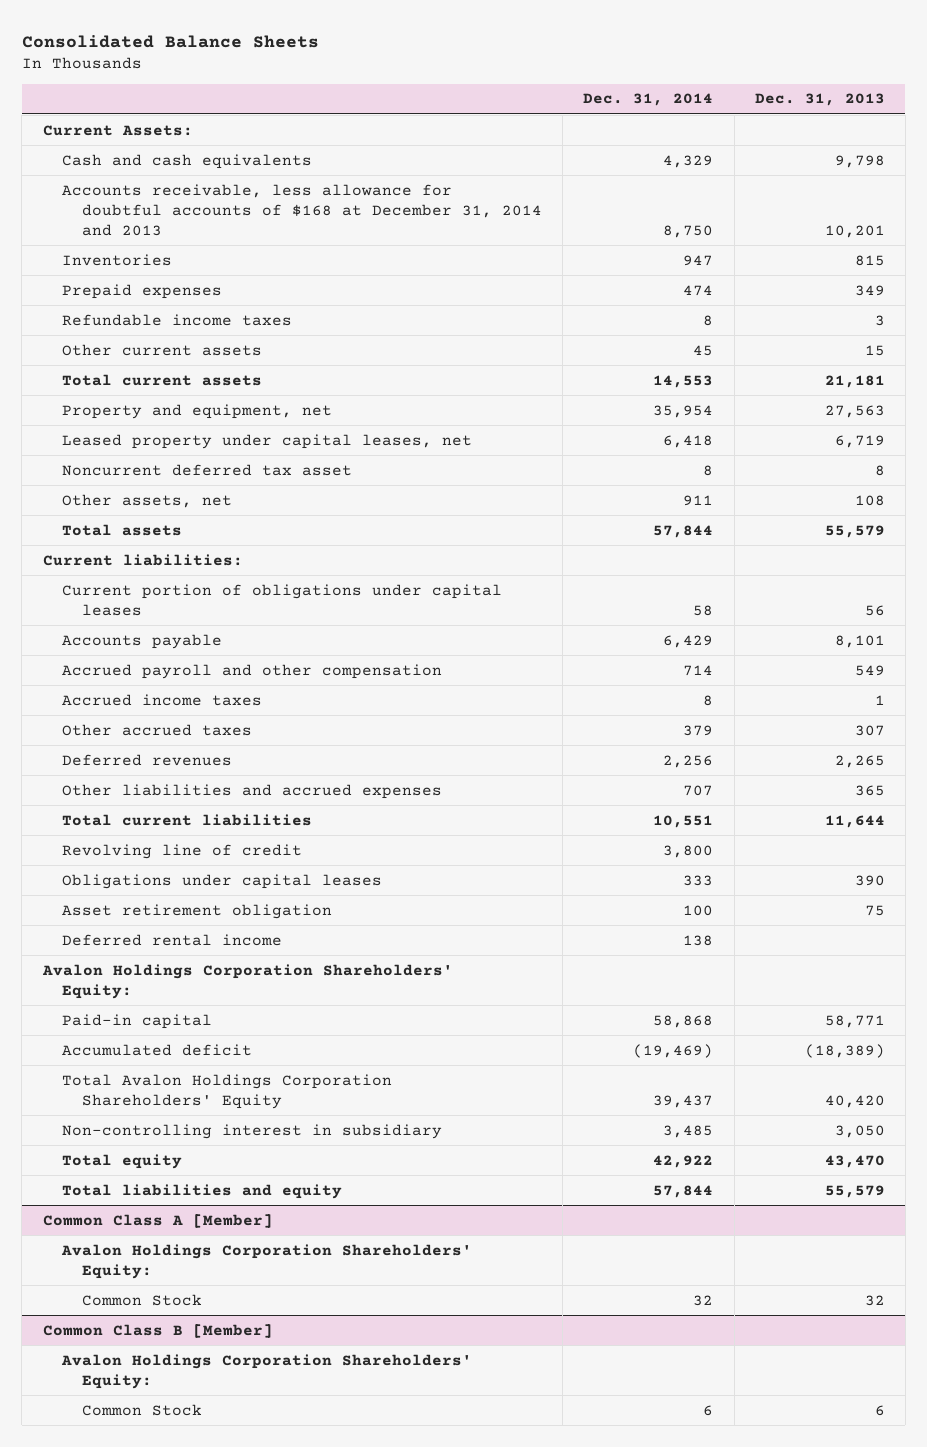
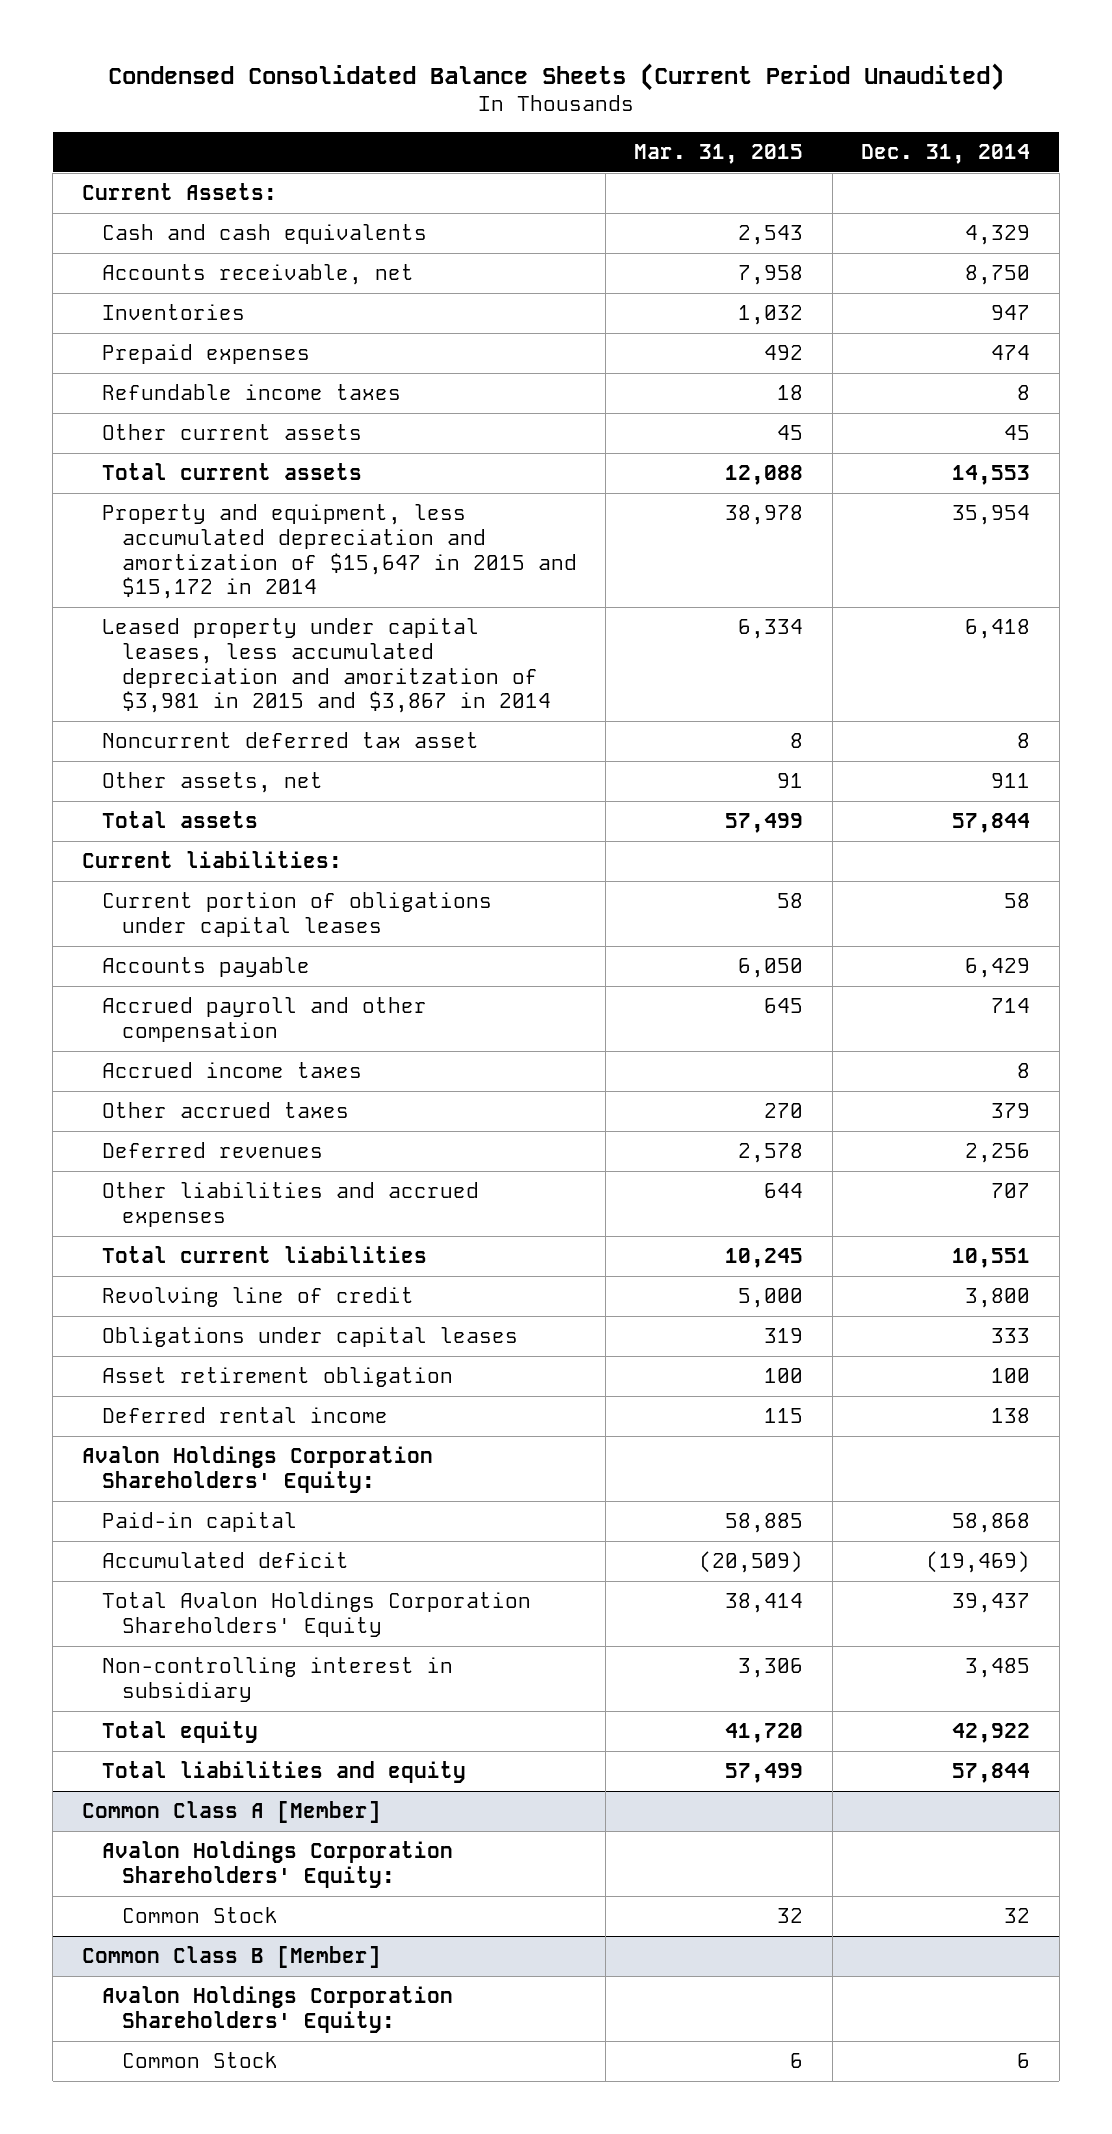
- Consolidated Balance Sheets
+ Condensed Consolidated Balance Sheets (Current Period Unaudited)
- | Dec. 31, 2014 | Dec. 31, 2013
+ | Mar. 31, 2015 | Dec. 31, 2014
- Accounts receivable, less allowance for doubtful accounts of $168 at December 31, 2014 and 2013 | 8,750 | 10,201
+ Accounts receivable, net | 7,958 | 8,750
- Property and equipment, net | 35,954 | 27,563
- Leased property under capital leases, net | 6,418 | 6,719
+ Property and equipment, less accumulated depreciation and amortization of $15,647 in 2015 and $15,172 in 2014 | 38,978 | 35,954
+ Leased property under capital leases, less accumulated depreciation and amoritzation of $3,981 in 2015 and $3,867 in 2014 | 6,334 | 6,418

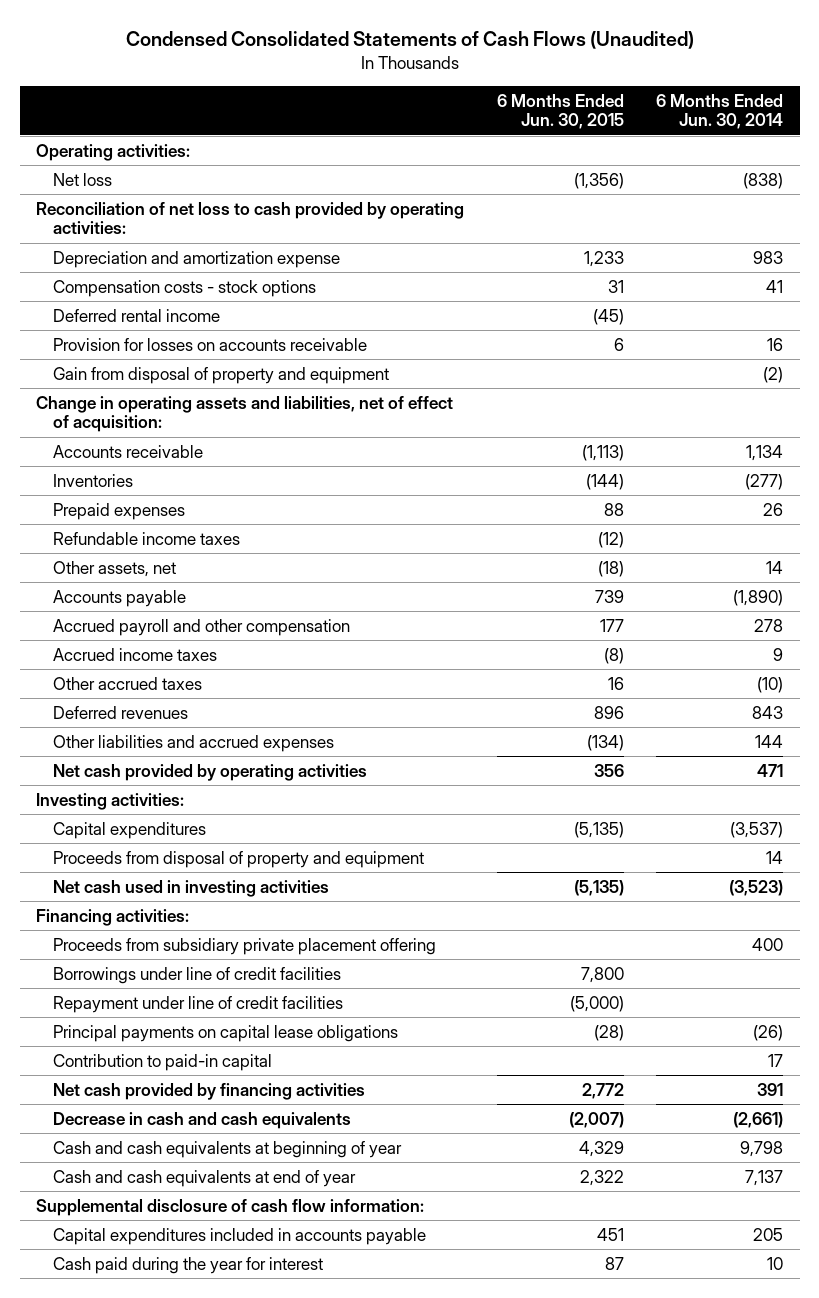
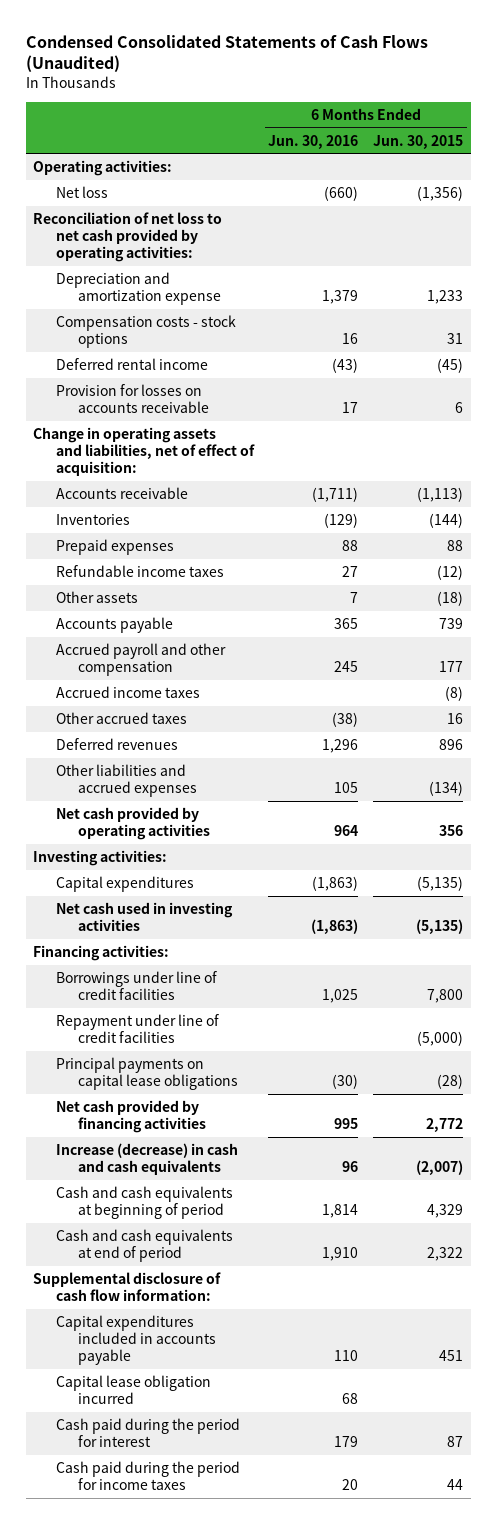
- | 6 Months Ended Jun. 30, 2015 | 6 Months Ended Jun. 30, 2014
+ | 6 Months Ended Jun. 30, 2016 | 6 Months Ended Jun. 30, 2015
- Reconciliation of net loss to cash provided by operating activities:
+ Reconciliation of net loss to net cash provided by operating activities:
- Gain from disposal of property and equipment | | (2)
- Other assets, net | (18) | 14
+ Other assets | 7 | (18)
- Proceeds from disposal of property and equipment | | 14
- Proceeds from subsidiary private placement offering | | 400
- Contribution to paid-in capital | | 17
- Decrease in cash and cash equivalents | (2,007) | (2,661)
- Cash and cash equivalents at beginning of year | 4,329 | 9,798
- Cash and cash equivalents at end of year | 2,322 | 7,137
+ Increase (decrease) in cash and cash equivalents | 96 | (2,007)
+ Cash and cash equivalents at beginning of period | 1,814 | 4,329
+ Cash and cash equivalents at end of period | 1,910 | 2,322
- Cash paid during the year for interest | 87 | 10
+ Capital lease obligation incurred | 68 |
+ Cash paid during the period for interest | 179 | 87
+ Cash paid during the period for income taxes | 20 | 44

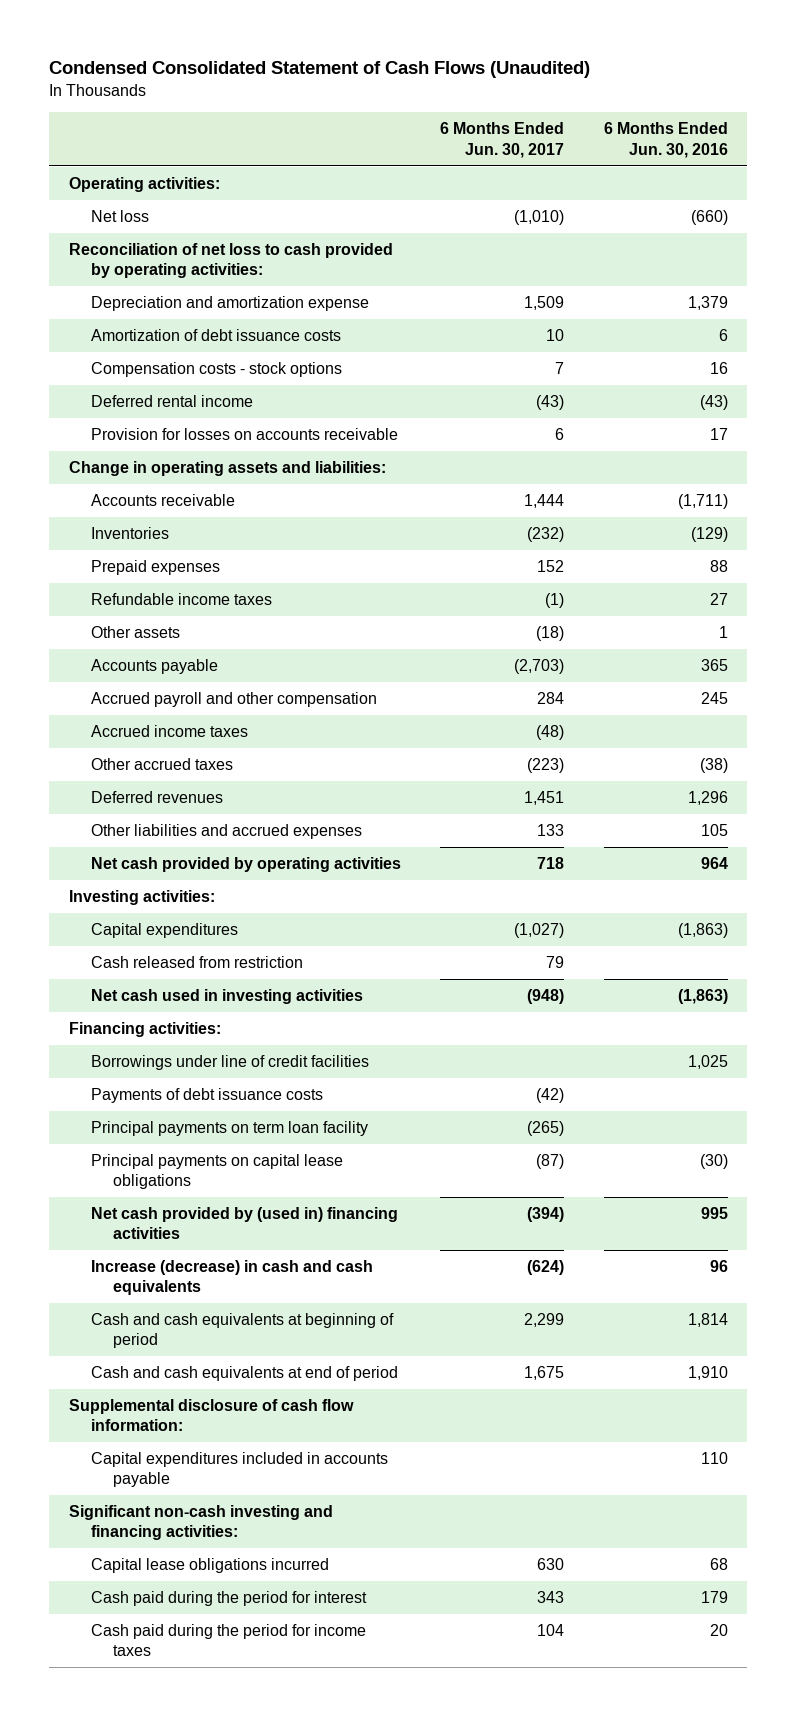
- Condensed Consolidated Statements of Cash Flows (Unaudited)
+ Condensed Consolidated Statement of Cash Flows (Unaudited)
- | 6 Months Ended Jun. 30, 2016 | 6 Months Ended Jun. 30, 2015
+ | 6 Months Ended Jun. 30, 2017 | 6 Months Ended Jun. 30, 2016
- Reconciliation of net loss to net cash provided by operating activities:
+ Reconciliation of net loss to cash provided by operating activities:
+ Amortization of debt issuance costs | 10 | 6
- Change in operating assets and liabilities, net of effect of acquisition:
+ Change in operating assets and liabilities:
- Other assets | 7 | (18)
+ Other assets | (18) | 1
+ Cash released from restriction | 79 |
- Repayment under line of credit facilities | | (5,000)
+ Payments of debt issuance costs | (42) |
+ Principal payments on term loan facility | (265) |
- Net cash provided by financing activities | 995 | 2,772
+ Net cash provided by (used in) financing activities | (394) | 995
- Capital lease obligation incurred | 68 |
+ Significant non-cash investing and financing activities:
+ Capital lease obligations incurred | 630 | 68

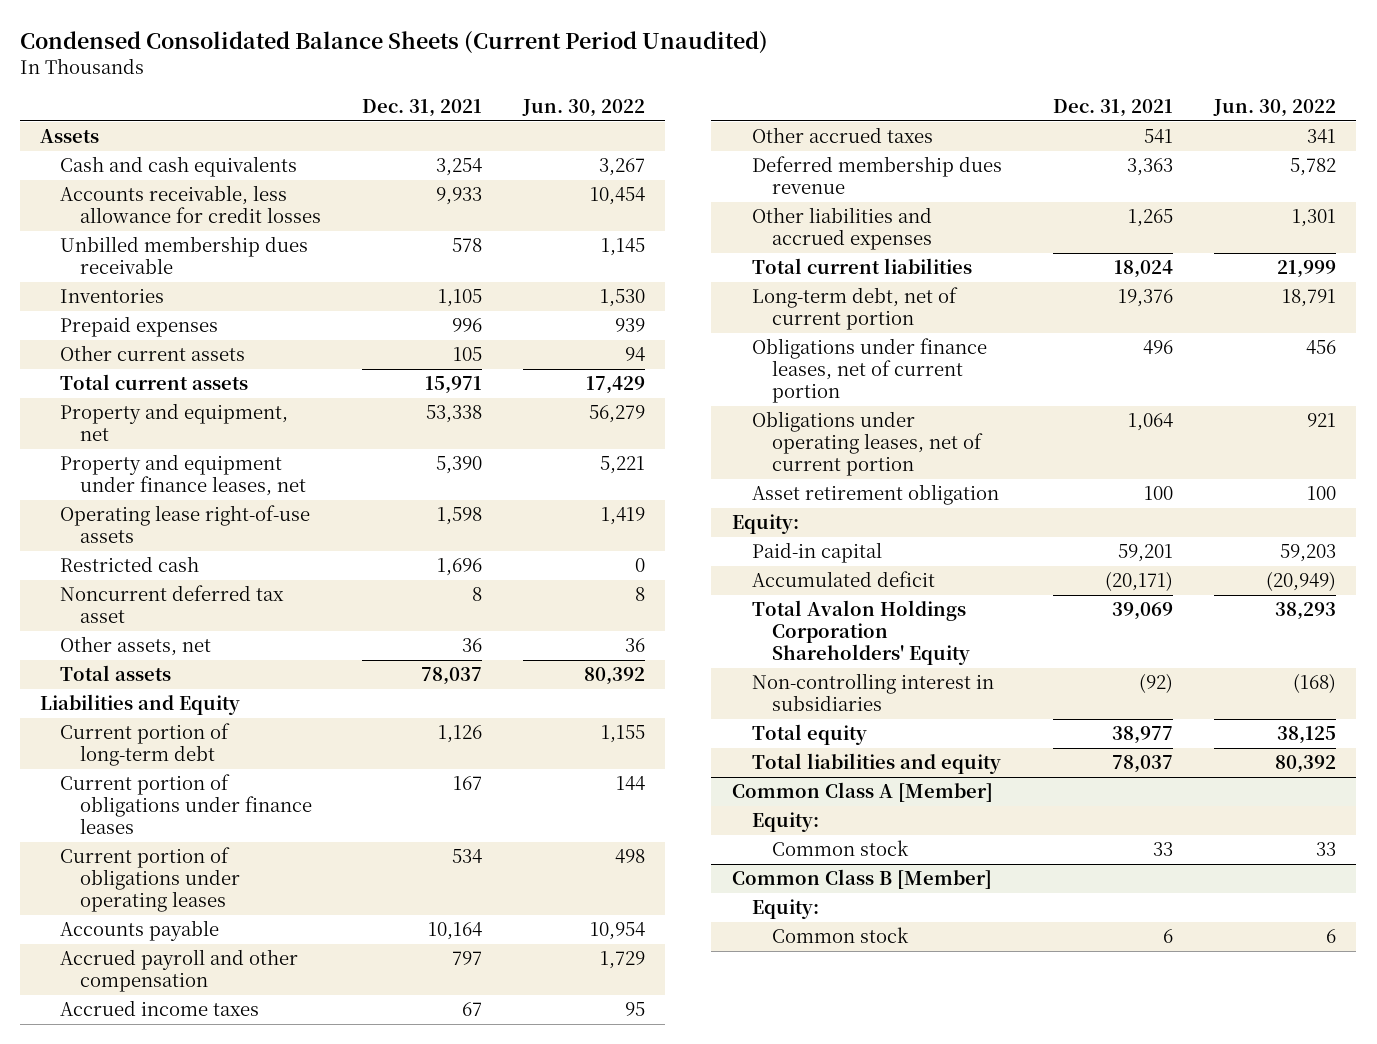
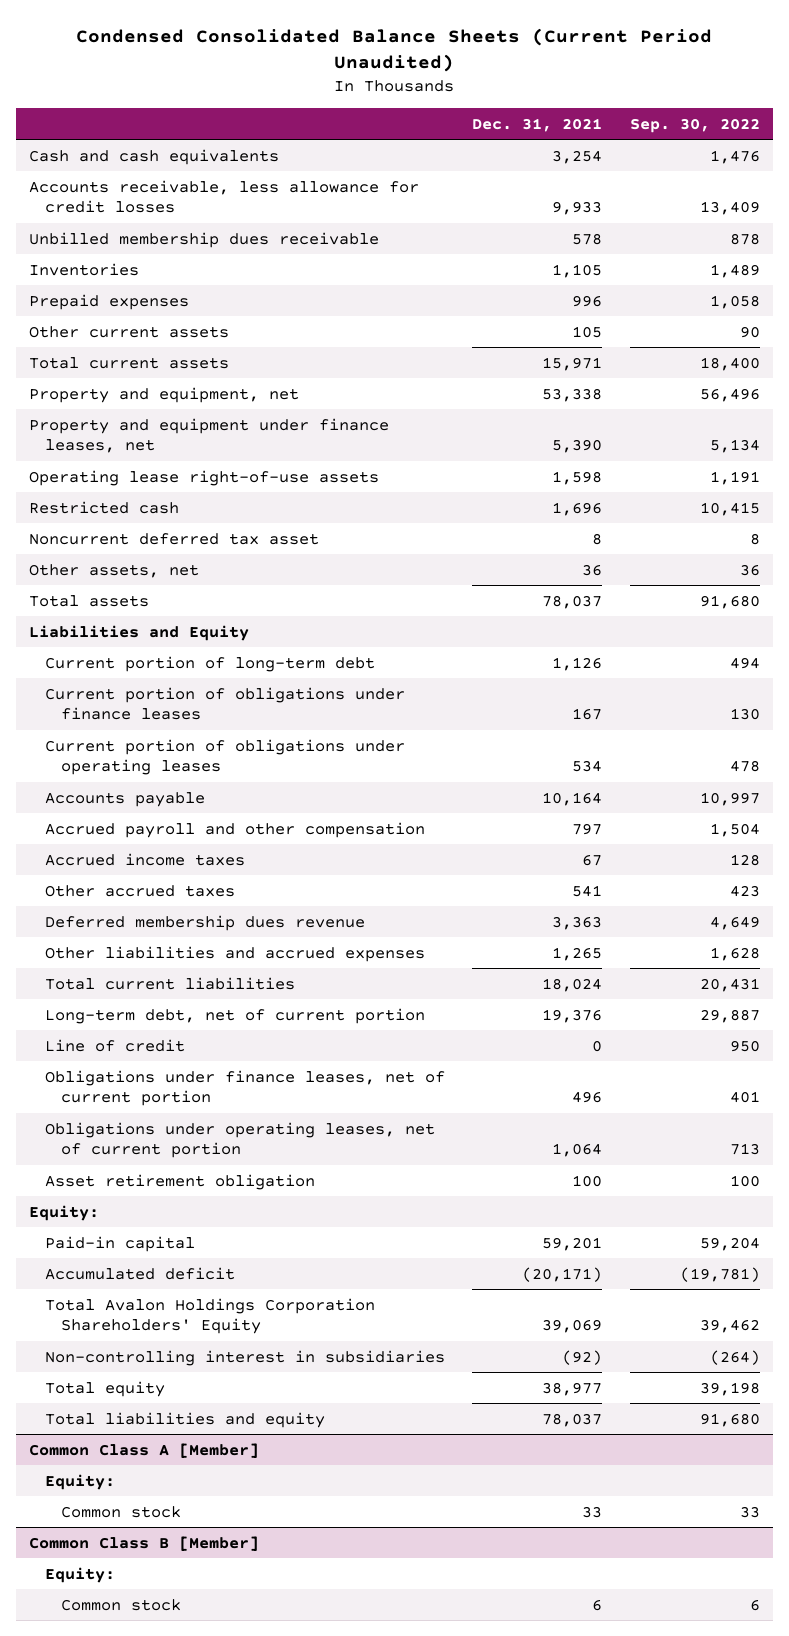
- | Dec. 31, 2021 | Jun. 30, 2022
+ | Dec. 31, 2021 | Sep. 30, 2022
- Assets
+ Line of credit | 0 | 950

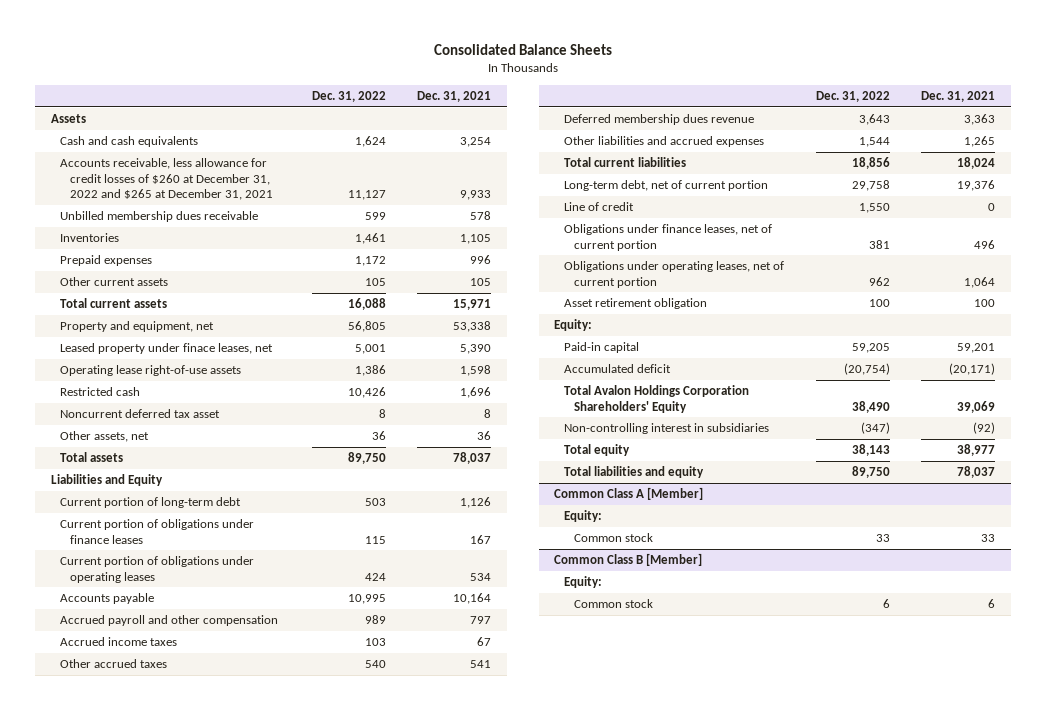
- Condensed Consolidated Balance Sheets (Current Period Unaudited)
+ Consolidated Balance Sheets
- | Dec. 31, 2021 | Sep. 30, 2022
+ | Dec. 31, 2022 | Dec. 31, 2021
+ Assets
- Accounts receivable, less allowance for credit losses | 9,933 | 13,409
+ Accounts receivable, less allowance for credit losses of $260 at December 31, 2022 and $265 at December 31, 2021 | 11,127 | 9,933
- Property and equipment under finance leases, net | 5,390 | 5,134
+ Leased property under finace leases, net | 5,001 | 5,390

